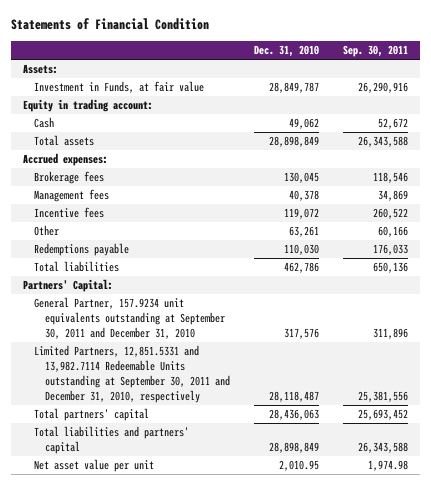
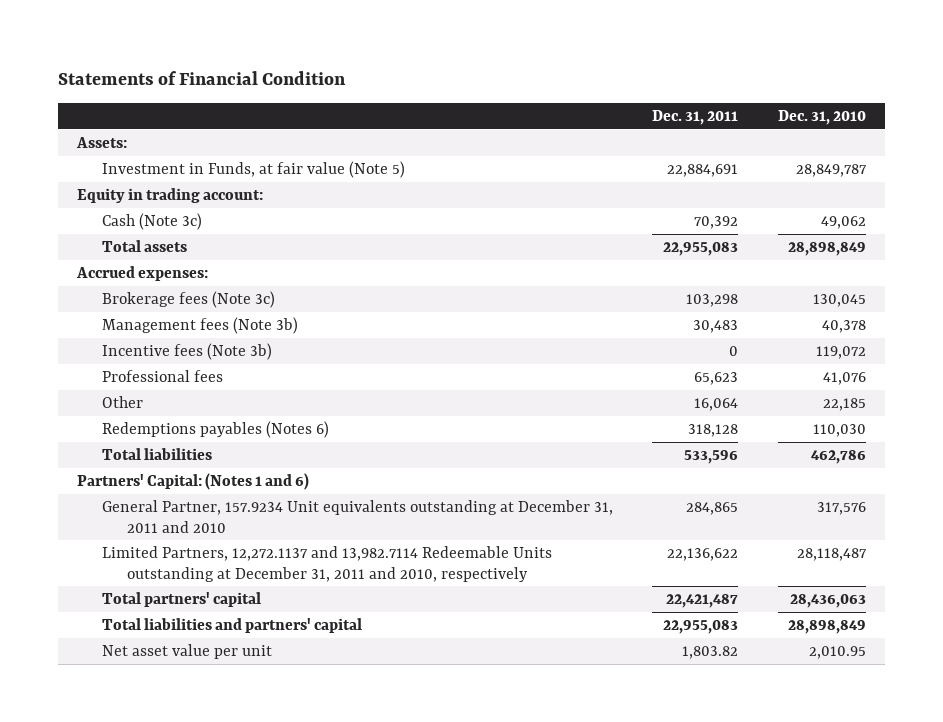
- | Dec. 31, 2010 | Sep. 30, 2011
+ | Dec. 31, 2011 | Dec. 31, 2010
- Investment in Funds, at fair value | 28,849,787 | 26,290,916
+ Investment in Funds, at fair value (Note 5) | 22,884,691 | 28,849,787
- Cash | 49,062 | 52,672
+ Cash (Note 3c) | 70,392 | 49,062
- Brokerage fees | 130,045 | 118,546
- Management fees | 40,378 | 34,869
- Incentive fees | 119,072 | 260,522
- Other | 63,261 | 60,166
- Redemptions payable | 110,030 | 176,033
+ Brokerage fees (Note 3c) | 103,298 | 130,045
+ Management fees (Note 3b) | 30,483 | 40,378
+ Incentive fees (Note 3b) | 0 | 119,072
+ Professional fees | 65,623 | 41,076
+ Other | 16,064 | 22,185
+ Redemptions payables (Notes 6) | 318,128 | 110,030
- Partners' Capital:
- General Partner, 157.9234 unit equivalents outstanding at September 30, 2011 and December 31, 2010 | 317,576 | 311,896
- Limited Partners, 12,851.5331 and 13,982.7114 Redeemable Units outstanding at September 30, 2011 and December 31, 2010, respectively | 28,118,487 | 25,381,556
+ Partners' Capital: (Notes 1 and 6)
+ General Partner, 157.9234 Unit equivalents outstanding at December 31, 2011 and 2010 | 284,865 | 317,576
+ Limited Partners, 12,272.1137 and 13,982.7114 Redeemable Units outstanding at December 31, 2011 and 2010, respectively | 22,136,622 | 28,118,487

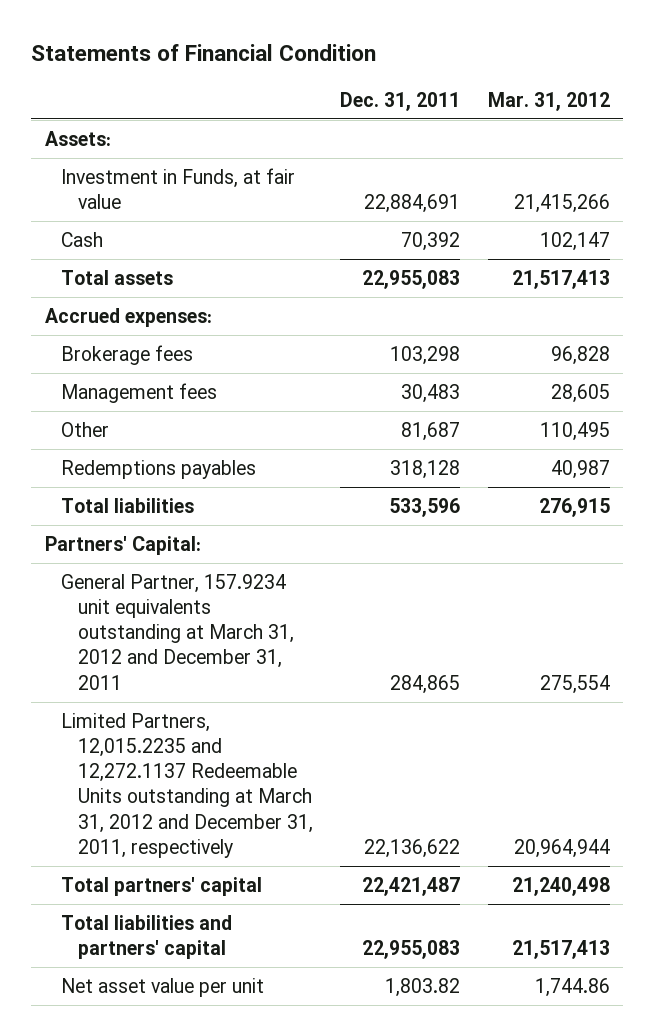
- | Dec. 31, 2011 | Dec. 31, 2010
+ | Dec. 31, 2011 | Mar. 31, 2012
- Investment in Funds, at fair value (Note 5) | 22,884,691 | 28,849,787
- Equity in trading account:
- Cash (Note 3c) | 70,392 | 49,062
+ Investment in Funds, at fair value | 22,884,691 | 21,415,266
+ Cash | 70,392 | 102,147
- Brokerage fees (Note 3c) | 103,298 | 130,045
- Management fees (Note 3b) | 30,483 | 40,378
- Incentive fees (Note 3b) | 0 | 119,072
- Professional fees | 65,623 | 41,076
- Other | 16,064 | 22,185
- Redemptions payables (Notes 6) | 318,128 | 110,030
+ Brokerage fees | 103,298 | 96,828
+ Management fees | 30,483 | 28,605
+ Other | 81,687 | 110,495
+ Redemptions payables | 318,128 | 40,987
- Partners' Capital: (Notes 1 and 6)
- General Partner, 157.9234 Unit equivalents outstanding at December 31, 2011 and 2010 | 284,865 | 317,576
- Limited Partners, 12,272.1137 and 13,982.7114 Redeemable Units outstanding at December 31, 2011 and 2010, respectively | 22,136,622 | 28,118,487
+ Partners' Capital:
+ General Partner, 157.9234 unit equivalents outstanding at March 31, 2012 and December 31, 2011 | 284,865 | 275,554
+ Limited Partners, 12,015.2235 and 12,272.1137 Redeemable Units outstanding at March 31, 2012 and December 31, 2011, respectively | 22,136,622 | 20,964,944

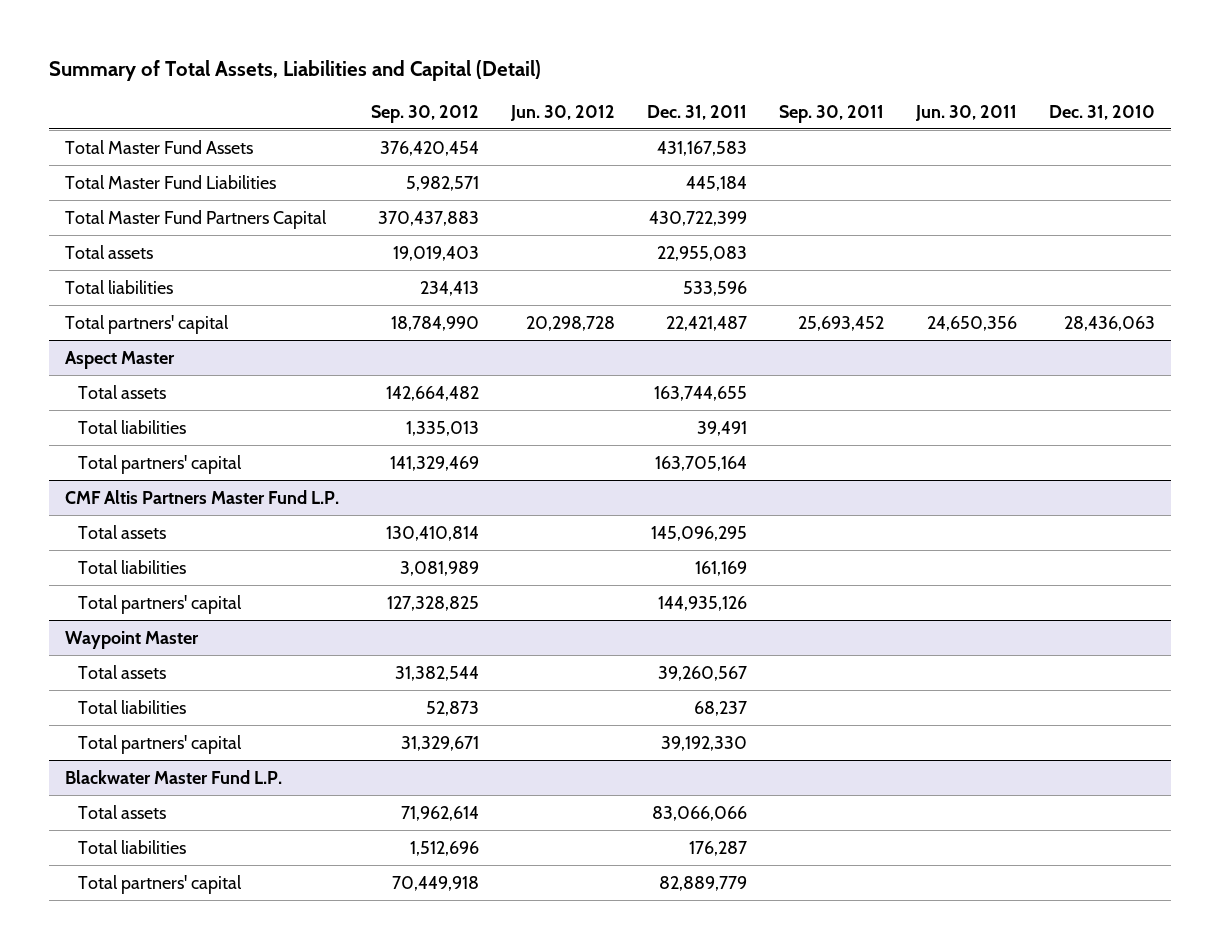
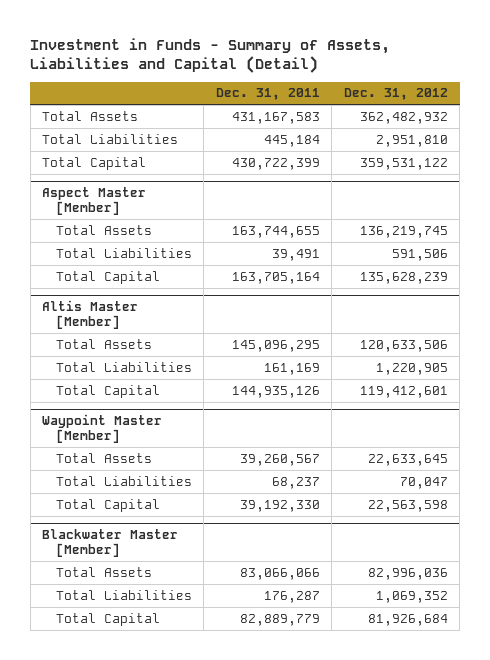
- Summary of Total Assets, Liabilities and Capital (Detail)
+ Investment in Funds - Summary of Assets, Liabilities and Capital (Detail)
- | Sep. 30, 2012 | Jun. 30, 2012 | Dec. 31, 2011 | Sep. 30, 2011 | Jun. 30, 2011 | Dec. 31, 2010
+ | Dec. 31, 2011 | Dec. 31, 2012
- Total Master Fund Assets | 376,420,454 | | 431,167,583 | | |
- Total Master Fund Liabilities | 5,982,571 | | 445,184 | | |
- Total Master Fund Partners Capital | 370,437,883 | | 430,722,399 | | |
- Total assets | 19,019,403 | | 22,955,083 | | |
- Total liabilities | 234,413 | | 533,596 | | |
- Total partners' capital | 18,784,990 | 20,298,728 | 22,421,487 | 25,693,452 | 24,650,356 | 28,436,063
- Aspect Master
- Total assets | 142,664,482 | | 163,744,655 | | |
- Total liabilities | 1,335,013 | | 39,491 | | |
- Total partners' capital | 141,329,469 | | 163,705,164 | | |
- CMF Altis Partners Master Fund L.P.
- Total assets | 130,410,814 | | 145,096,295 | | |
- Total liabilities | 3,081,989 | | 161,169 | | |
- Total partners' capital | 127,328,825 | | 144,935,126 | | |
- Waypoint Master
- Total assets | 31,382,544 | | 39,260,567 | | |
- Total liabilities | 52,873 | | 68,237 | | |
- Total partners' capital | 31,329,671 | | 39,192,330 | | |
- Blackwater Master Fund L.P.
- Total assets | 71,962,614 | | 83,066,066 | | |
- Total liabilities | 1,512,696 | | 176,287 | | |
- Total partners' capital | 70,449,918 | | 82,889,779 | | |
+ Total Assets | 431,167,583 | 362,482,932
+ Total Liabilities | 445,184 | 2,951,810
+ Total Capital | 430,722,399 | 359,531,122
+ Aspect Master [Member]
+ Total Assets | 163,744,655 | 136,219,745
+ Total Liabilities | 39,491 | 591,506
+ Total Capital | 163,705,164 | 135,628,239
+ Altis Master [Member]
+ Total Assets | 145,096,295 | 120,633,506
+ Total Liabilities | 161,169 | 1,220,905
+ Total Capital | 144,935,126 | 119,412,601
+ Waypoint Master [Member]
+ Total Assets | 39,260,567 | 22,633,645
+ Total Liabilities | 68,237 | 70,047
+ Total Capital | 39,192,330 | 22,563,598
+ Blackwater Master [Member]
+ Total Assets | 83,066,066 | 82,996,036
+ Total Liabilities | 176,287 | 1,069,352
+ Total Capital | 82,889,779 | 81,926,684

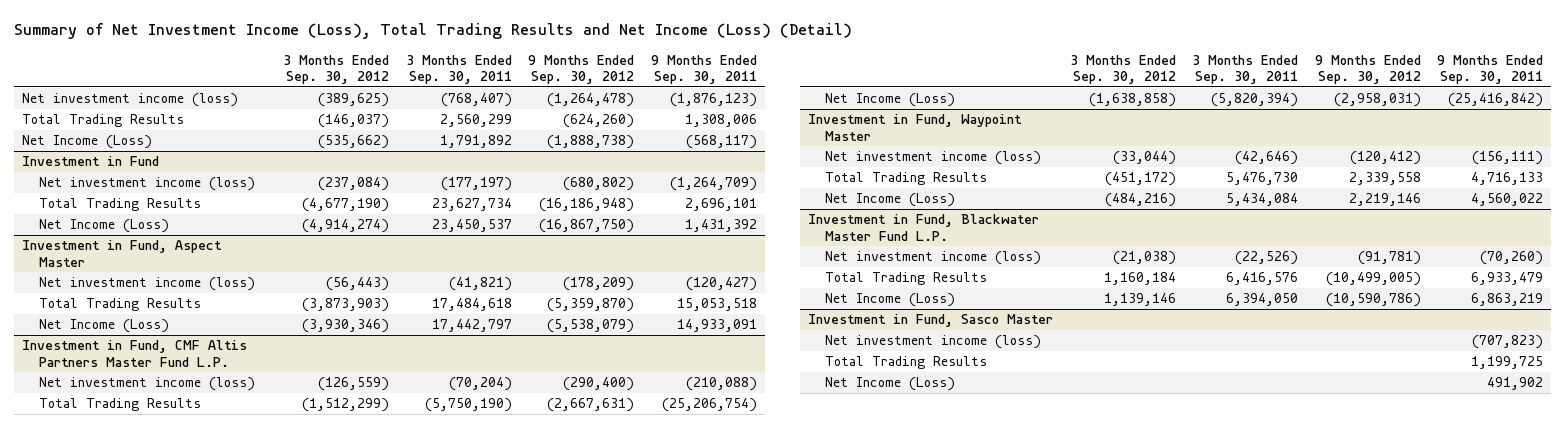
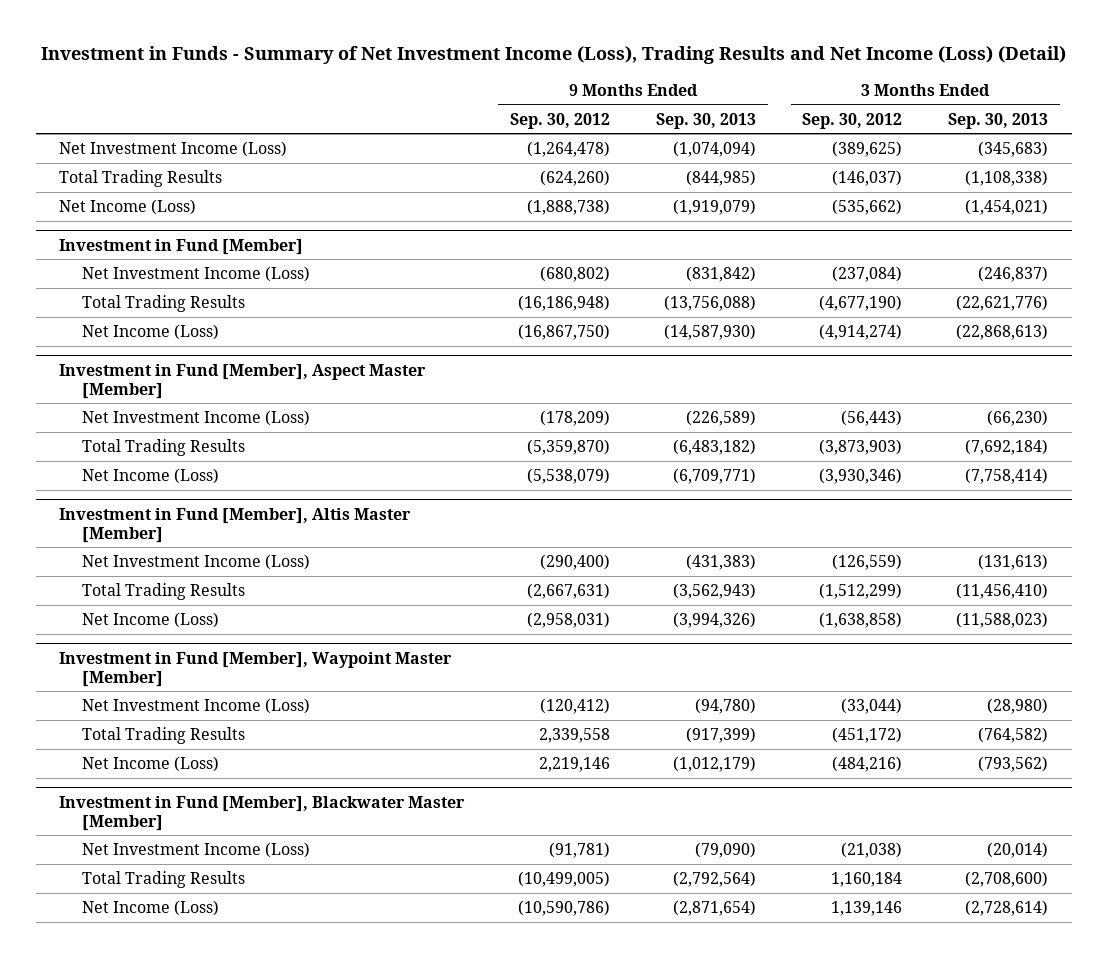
- Summary of Net Investment Income (Loss), Total Trading Results and Net Income (Loss) (Detail)
+ Investment in Funds - Summary of Net Investment Income (Loss), Trading Results and Net Income (Loss) (Detail)
- | 3 Months Ended Sep. 30, 2012 | 3 Months Ended Sep. 30, 2011 | 9 Months Ended Sep. 30, 2012 | 9 Months Ended Sep. 30, 2011
+ | 9 Months Ended Sep. 30, 2012 | 9 Months Ended Sep. 30, 2013 | 3 Months Ended Sep. 30, 2012 | 3 Months Ended Sep. 30, 2013
- Net investment income (loss) | (389,625) | (768,407) | (1,264,478) | (1,876,123)
+ Net Investment Income (Loss) | (1,264,478) | (1,074,094) | (389,625) | (345,683)
- Investment in Fund
- Net investment income (loss) | (237,084) | (177,197) | (680,802) | (1,264,709)
+ Investment in Fund [Member]
+ Net Investment Income (Loss) | (680,802) | (831,842) | (237,084) | (246,837)
- Investment in Fund, Aspect Master
- Net investment income (loss) | (56,443) | (41,821) | (178,209) | (120,427)
+ Investment in Fund [Member], Aspect Master [Member]
+ Net Investment Income (Loss) | (178,209) | (226,589) | (56,443) | (66,230)
- Investment in Fund, CMF Altis Partners Master Fund L.P.
- Net investment income (loss) | (126,559) | (70,204) | (290,400) | (210,088)
+ Investment in Fund [Member], Altis Master [Member]
+ Net Investment Income (Loss) | (290,400) | (431,383) | (126,559) | (131,613)
- Investment in Fund, Waypoint Master
- Net investment income (loss) | (33,044) | (42,646) | (120,412) | (156,111)
+ Investment in Fund [Member], Waypoint Master [Member]
+ Net Investment Income (Loss) | (120,412) | (94,780) | (33,044) | (28,980)
- Investment in Fund, Blackwater Master Fund L.P.
- Net investment income (loss) | (21,038) | (22,526) | (91,781) | (70,260)
+ Investment in Fund [Member], Blackwater Master [Member]
+ Net Investment Income (Loss) | (91,781) | (79,090) | (21,038) | (20,014)
- Investment in Fund, Sasco Master
- Net investment income (loss) | | | | (707,823)
- Total Trading Results | | | | 1,199,725
- Net Income (Loss) | | | | 491,902

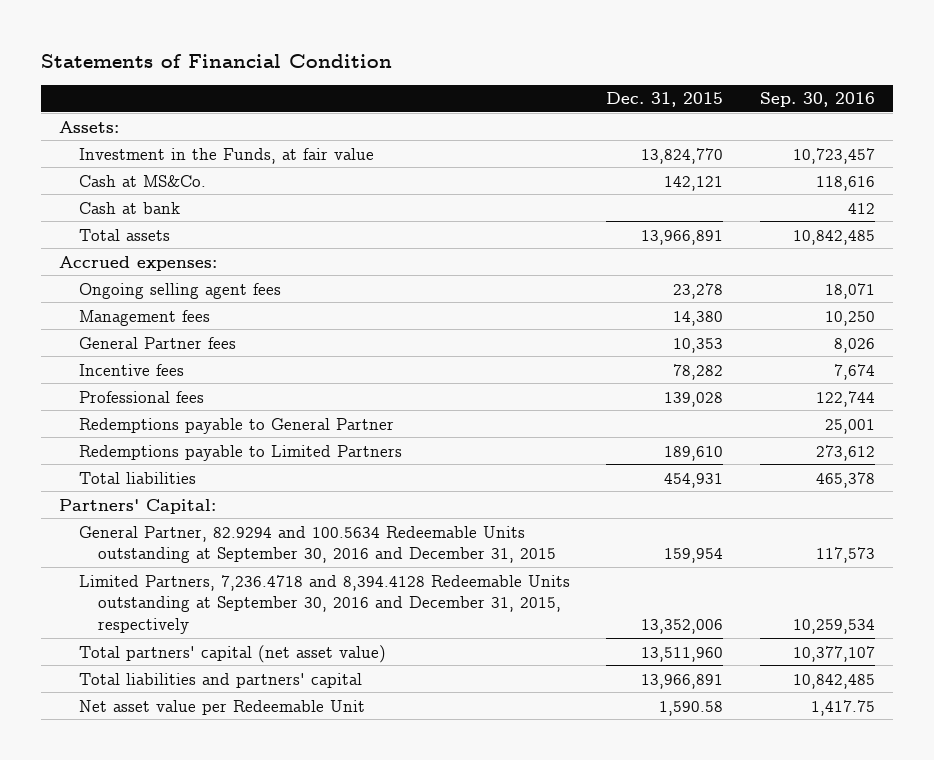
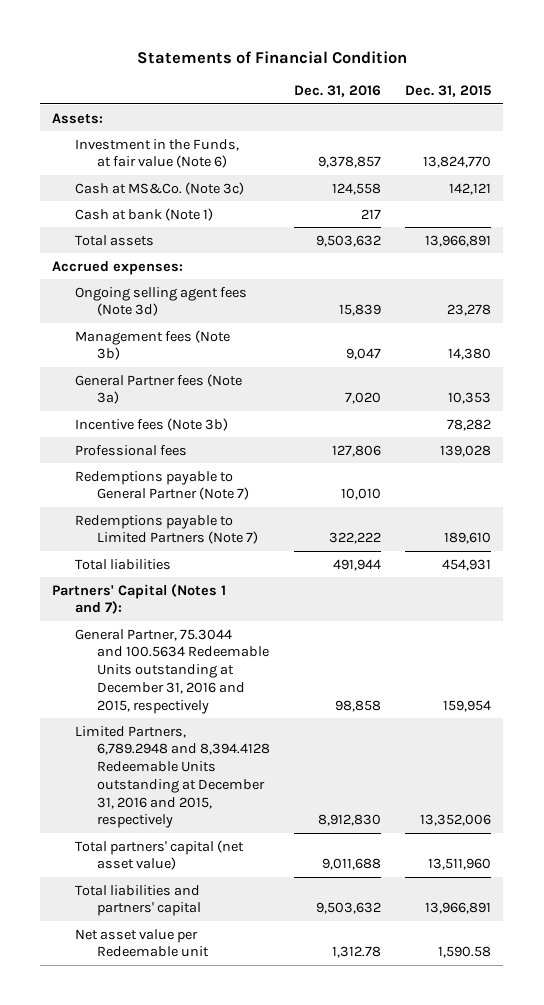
- | Dec. 31, 2015 | Sep. 30, 2016
+ | Dec. 31, 2016 | Dec. 31, 2015
- Investment in the Funds, at fair value | 13,824,770 | 10,723,457
- Cash at MS&Co. | 142,121 | 118,616
- Cash at bank | | 412
+ Investment in the Funds, at fair value (Note 6) | 9,378,857 | 13,824,770
+ Cash at MS&Co. (Note 3c) | 124,558 | 142,121
+ Cash at bank (Note 1) | 217 |
- Ongoing selling agent fees | 23,278 | 18,071
- Management fees | 14,380 | 10,250
- General Partner fees | 10,353 | 8,026
- Incentive fees | 78,282 | 7,674
+ Ongoing selling agent fees (Note 3d) | 15,839 | 23,278
+ Management fees (Note 3b) | 9,047 | 14,380
+ General Partner fees (Note 3a) | 7,020 | 10,353
+ Incentive fees (Note 3b) | | 78,282
- Redemptions payable to General Partner | | 25,001
- Redemptions payable to Limited Partners | 189,610 | 273,612
+ Redemptions payable to General Partner (Note 7) | 10,010 |
+ Redemptions payable to Limited Partners (Note 7) | 322,222 | 189,610
- Partners' Capital:
- General Partner, 82.9294 and 100.5634 Redeemable Units outstanding at September 30, 2016 and December 31, 2015 | 159,954 | 117,573
- Limited Partners, 7,236.4718 and 8,394.4128 Redeemable Units outstanding at September 30, 2016 and December 31, 2015, respectively | 13,352,006 | 10,259,534
+ Partners' Capital (Notes 1 and 7):
+ General Partner, 75.3044 and 100.5634 Redeemable Units outstanding at December 31, 2016 and 2015, respectively | 98,858 | 159,954
+ Limited Partners, 6,789.2948 and 8,394.4128 Redeemable Units outstanding at December 31, 2016 and 2015, respectively | 8,912,830 | 13,352,006
- Net asset value per Redeemable Unit | 1,590.58 | 1,417.75
+ Net asset value per Redeemable unit | 1,312.78 | 1,590.58

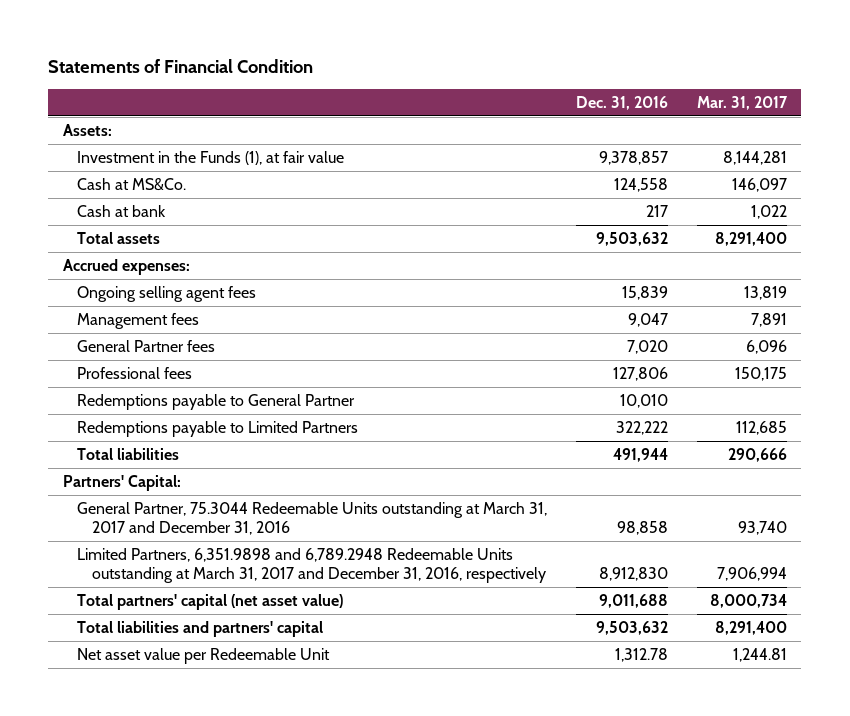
- | Dec. 31, 2016 | Dec. 31, 2015
+ | Dec. 31, 2016 | Mar. 31, 2017
- Investment in the Funds, at fair value (Note 6) | 9,378,857 | 13,824,770
- Cash at MS&Co. (Note 3c) | 124,558 | 142,121
- Cash at bank (Note 1) | 217 |
+ Investment in the Funds (1), at fair value | 9,378,857 | 8,144,281
+ Cash at MS&Co. | 124,558 | 146,097
+ Cash at bank | 217 | 1,022
- Ongoing selling agent fees (Note 3d) | 15,839 | 23,278
- Management fees (Note 3b) | 9,047 | 14,380
- General Partner fees (Note 3a) | 7,020 | 10,353
- Incentive fees (Note 3b) | | 78,282
+ Ongoing selling agent fees | 15,839 | 13,819
+ Management fees | 9,047 | 7,891
+ General Partner fees | 7,020 | 6,096
- Redemptions payable to General Partner (Note 7) | 10,010 |
- Redemptions payable to Limited Partners (Note 7) | 322,222 | 189,610
+ Redemptions payable to General Partner | 10,010 |
+ Redemptions payable to Limited Partners | 322,222 | 112,685
- Partners' Capital (Notes 1 and 7):
- General Partner, 75.3044 and 100.5634 Redeemable Units outstanding at December 31, 2016 and 2015, respectively | 98,858 | 159,954
- Limited Partners, 6,789.2948 and 8,394.4128 Redeemable Units outstanding at December 31, 2016 and 2015, respectively | 8,912,830 | 13,352,006
+ Partners' Capital:
+ General Partner, 75.3044 Redeemable Units outstanding at March 31, 2017 and December 31, 2016 | 98,858 | 93,740
+ Limited Partners, 6,351.9898 and 6,789.2948 Redeemable Units outstanding at March 31, 2017 and December 31, 2016, respectively | 8,912,830 | 7,906,994
- Net asset value per Redeemable unit | 1,312.78 | 1,590.58
+ Net asset value per Redeemable Unit | 1,312.78 | 1,244.81

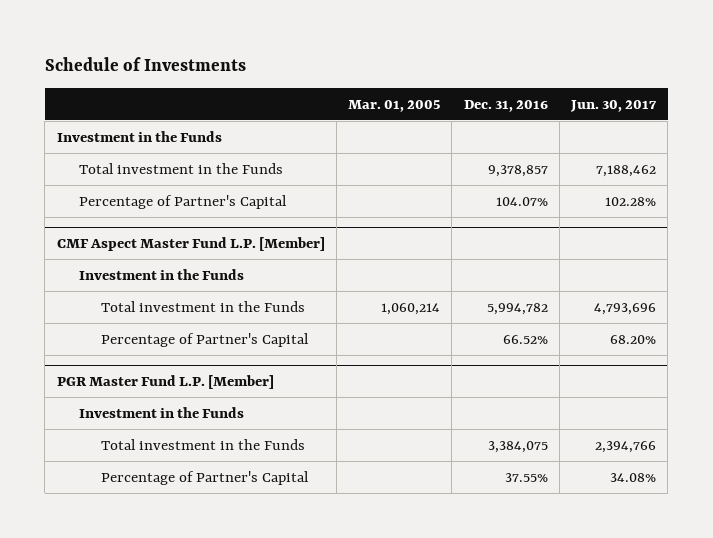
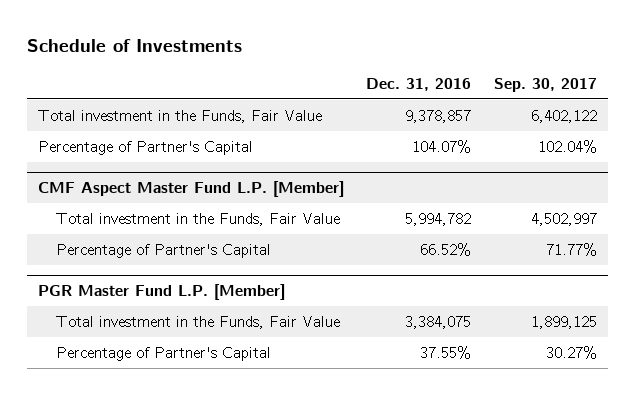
- | Mar. 01, 2005 | Dec. 31, 2016 | Jun. 30, 2017
+ | Dec. 31, 2016 | Sep. 30, 2017
- Investment in the Funds
- Total investment in the Funds | | 9,378,857 | 7,188,462
+ Total investment in the Funds, Fair Value | 9,378,857 | 6,402,122
@ CMF Aspect Master Fund L.P. [Member]
- Investment in the Funds
- Total investment in the Funds | 1,060,214 | 5,994,782 | 4,793,696
+ Total investment in the Funds, Fair Value | 5,994,782 | 4,502,997
@ PGR Master Fund L.P. [Member]
- Investment in the Funds
- Total investment in the Funds | | 3,384,075 | 2,394,766
+ Total investment in the Funds, Fair Value | 3,384,075 | 1,899,125

